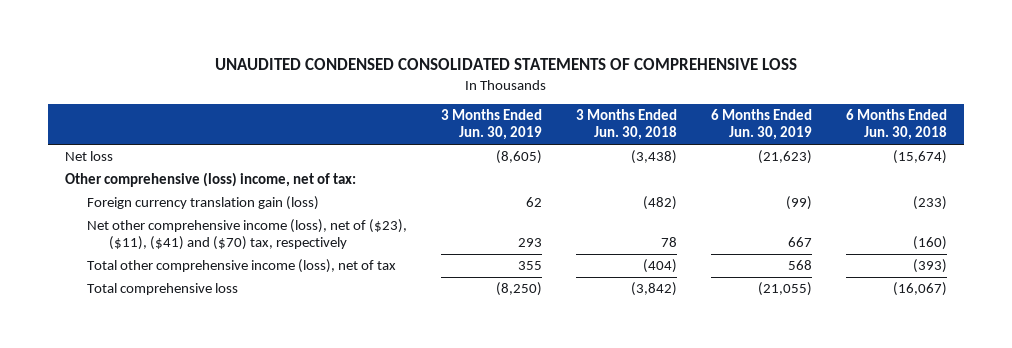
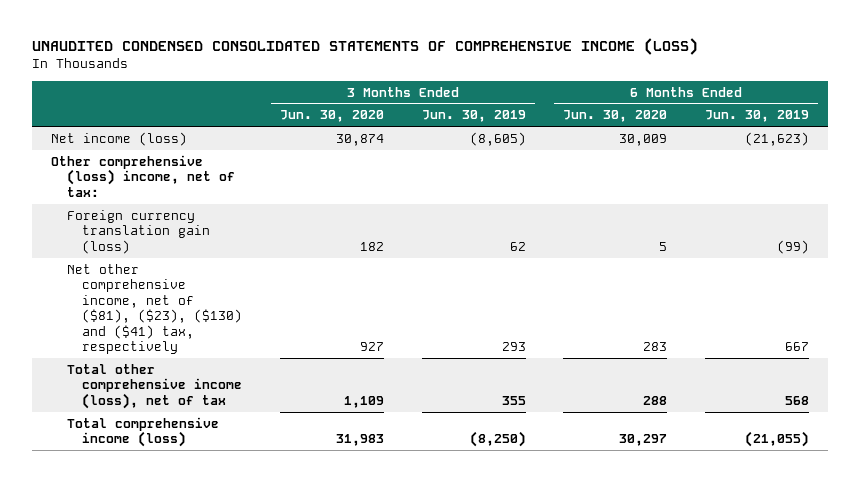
- UNAUDITED CONDENSED CONSOLIDATED STATEMENTS OF COMPREHENSIVE LOSS
+ UNAUDITED CONDENSED CONSOLIDATED STATEMENTS OF COMPREHENSIVE INCOME (LOSS)
- | 3 Months Ended Jun. 30, 2019 | 3 Months Ended Jun. 30, 2018 | 6 Months Ended Jun. 30, 2019 | 6 Months Ended Jun. 30, 2018
+ | 3 Months Ended Jun. 30, 2020 | 3 Months Ended Jun. 30, 2019 | 6 Months Ended Jun. 30, 2020 | 6 Months Ended Jun. 30, 2019
- Net loss | (8,605) | (3,438) | (21,623) | (15,674)
+ Net income (loss) | 30,874 | (8,605) | 30,009 | (21,623)
- Net other comprehensive income (loss), net of ($23), ($11), ($41) and ($70) tax, respectively | 293 | 78 | 667 | (160)
+ Net other comprehensive income, net of ($81), ($23), ($130) and ($41) tax, respectively | 927 | 293 | 283 | 667
- Total comprehensive loss | (8,250) | (3,842) | (21,055) | (16,067)
+ Total comprehensive income (loss) | 31,983 | (8,250) | 30,297 | (21,055)

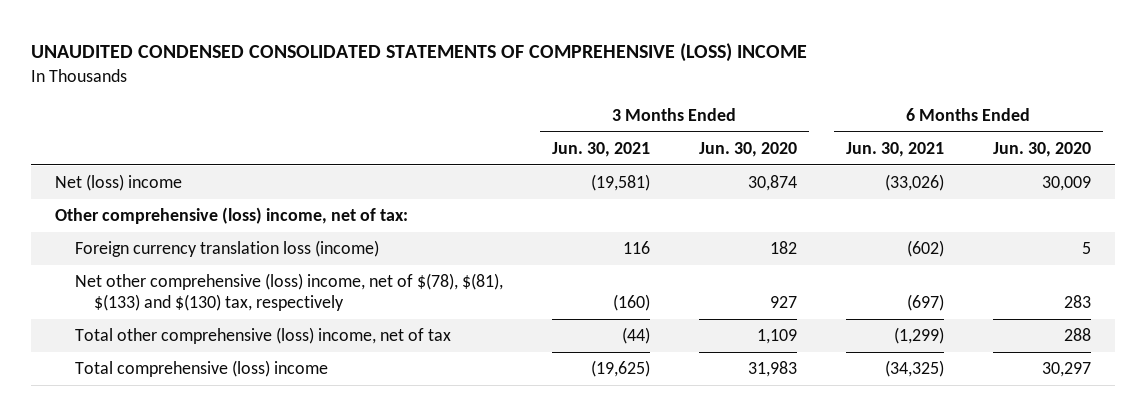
- UNAUDITED CONDENSED CONSOLIDATED STATEMENTS OF COMPREHENSIVE INCOME (LOSS)
+ UNAUDITED CONDENSED CONSOLIDATED STATEMENTS OF COMPREHENSIVE (LOSS) INCOME
- | 3 Months Ended Jun. 30, 2020 | 3 Months Ended Jun. 30, 2019 | 6 Months Ended Jun. 30, 2020 | 6 Months Ended Jun. 30, 2019
+ | 3 Months Ended Jun. 30, 2021 | 3 Months Ended Jun. 30, 2020 | 6 Months Ended Jun. 30, 2021 | 6 Months Ended Jun. 30, 2020
- Net income (loss) | 30,874 | (8,605) | 30,009 | (21,623)
+ Net (loss) income | (19,581) | 30,874 | (33,026) | 30,009
- Foreign currency translation gain (loss) | 182 | 62 | 5 | (99)
- Net other comprehensive income, net of ($81), ($23), ($130) and ($41) tax, respectively | 927 | 293 | 283 | 667
- Total other comprehensive income (loss), net of tax | 1,109 | 355 | 288 | 568
- Total comprehensive income (loss) | 31,983 | (8,250) | 30,297 | (21,055)
+ Foreign currency translation loss (income) | 116 | 182 | (602) | 5
+ Net other comprehensive (loss) income, net of $(78), $(81), $(133) and $(130) tax, respectively | (160) | 927 | (697) | 283
+ Total other comprehensive (loss) income, net of tax | (44) | 1,109 | (1,299) | 288
+ Total comprehensive (loss) income | (19,625) | 31,983 | (34,325) | 30,297

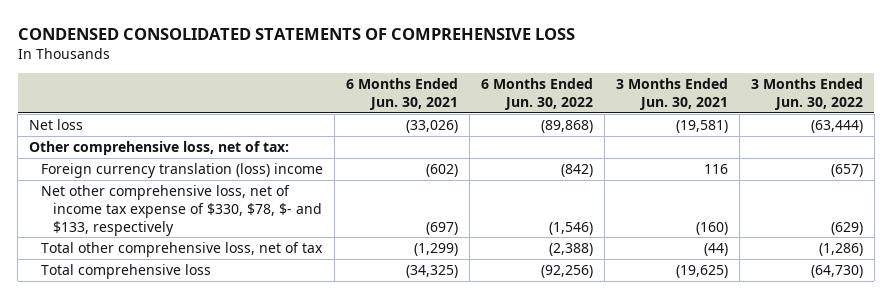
- UNAUDITED CONDENSED CONSOLIDATED STATEMENTS OF COMPREHENSIVE (LOSS) INCOME
+ CONDENSED CONSOLIDATED STATEMENTS OF COMPREHENSIVE LOSS
- | 3 Months Ended Jun. 30, 2021 | 3 Months Ended Jun. 30, 2020 | 6 Months Ended Jun. 30, 2021 | 6 Months Ended Jun. 30, 2020
+ | 6 Months Ended Jun. 30, 2021 | 6 Months Ended Jun. 30, 2022 | 3 Months Ended Jun. 30, 2021 | 3 Months Ended Jun. 30, 2022
- Net (loss) income | (19,581) | 30,874 | (33,026) | 30,009
- Other comprehensive (loss) income, net of tax:
- Foreign currency translation loss (income) | 116 | 182 | (602) | 5
- Net other comprehensive (loss) income, net of $(78), $(81), $(133) and $(130) tax, respectively | (160) | 927 | (697) | 283
- Total other comprehensive (loss) income, net of tax | (44) | 1,109 | (1,299) | 288
- Total comprehensive (loss) income | (19,625) | 31,983 | (34,325) | 30,297
+ Net loss | (33,026) | (89,868) | (19,581) | (63,444)
+ Other comprehensive loss, net of tax:
+ Foreign currency translation (loss) income | (602) | (842) | 116 | (657)
+ Net other comprehensive loss, net of income tax expense of $330, $78, $- and $133, respectively | (697) | (1,546) | (160) | (629)
+ Total other comprehensive loss, net of tax | (1,299) | (2,388) | (44) | (1,286)
+ Total comprehensive loss | (34,325) | (92,256) | (19,625) | (64,730)

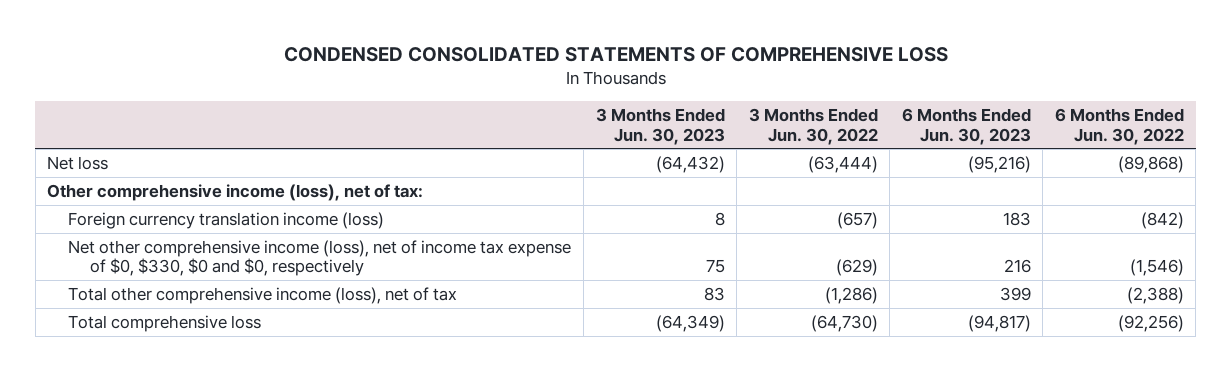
- | 6 Months Ended Jun. 30, 2021 | 6 Months Ended Jun. 30, 2022 | 3 Months Ended Jun. 30, 2021 | 3 Months Ended Jun. 30, 2022
+ | 3 Months Ended Jun. 30, 2023 | 3 Months Ended Jun. 30, 2022 | 6 Months Ended Jun. 30, 2023 | 6 Months Ended Jun. 30, 2022
- Other comprehensive loss, net of tax:
- Foreign currency translation (loss) income | (602) | (842) | 116 | (657)
- Net other comprehensive loss, net of income tax expense of $330, $78, $- and $133, respectively | (697) | (1,546) | (160) | (629)
- Total other comprehensive loss, net of tax | (1,299) | (2,388) | (44) | (1,286)
+ Other comprehensive income (loss), net of tax:
+ Foreign currency translation income (loss) | 8 | (657) | 183 | (842)
+ Net other comprehensive income (loss), net of income tax expense of $0, $330, $0 and $0, respectively | 75 | (629) | 216 | (1,546)
+ Total other comprehensive income (loss), net of tax | 83 | (1,286) | 399 | (2,388)

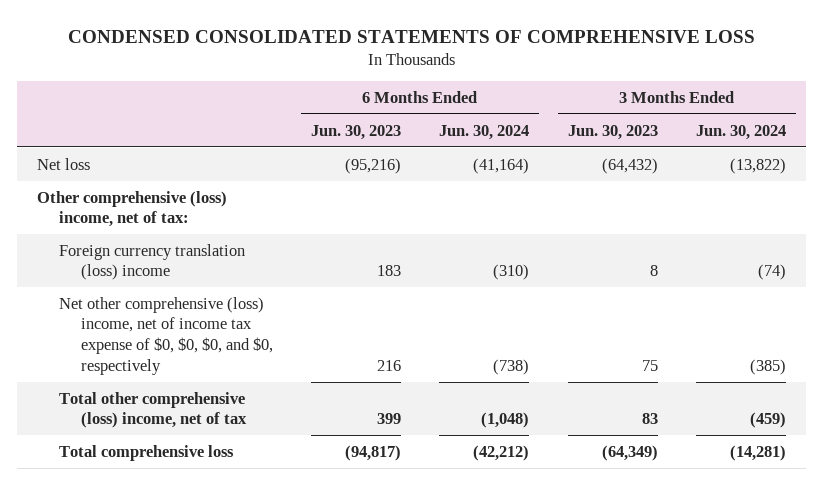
- | 3 Months Ended Jun. 30, 2023 | 3 Months Ended Jun. 30, 2022 | 6 Months Ended Jun. 30, 2023 | 6 Months Ended Jun. 30, 2022
+ | 6 Months Ended Jun. 30, 2023 | 6 Months Ended Jun. 30, 2024 | 3 Months Ended Jun. 30, 2023 | 3 Months Ended Jun. 30, 2024
- Other comprehensive income (loss), net of tax:
- Foreign currency translation income (loss) | 8 | (657) | 183 | (842)
- Net other comprehensive income (loss), net of income tax expense of $0, $330, $0 and $0, respectively | 75 | (629) | 216 | (1,546)
- Total other comprehensive income (loss), net of tax | 83 | (1,286) | 399 | (2,388)
+ Other comprehensive (loss) income, net of tax:
+ Foreign currency translation (loss) income | 183 | (310) | 8 | (74)
+ Net other comprehensive (loss) income, net of income tax expense of $0, $0, $0, and $0, respectively | 216 | (738) | 75 | (385)
+ Total other comprehensive (loss) income, net of tax | 399 | (1,048) | 83 | (459)

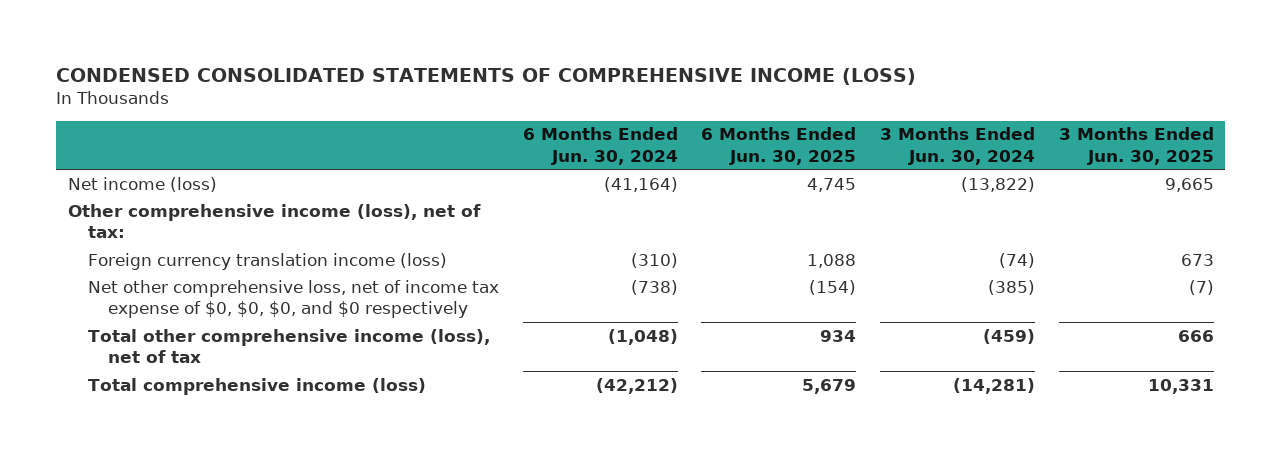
- CONDENSED CONSOLIDATED STATEMENTS OF COMPREHENSIVE LOSS
+ CONDENSED CONSOLIDATED STATEMENTS OF COMPREHENSIVE INCOME (LOSS)
- | 6 Months Ended Jun. 30, 2023 | 6 Months Ended Jun. 30, 2024 | 3 Months Ended Jun. 30, 2023 | 3 Months Ended Jun. 30, 2024
+ | 6 Months Ended Jun. 30, 2024 | 6 Months Ended Jun. 30, 2025 | 3 Months Ended Jun. 30, 2024 | 3 Months Ended Jun. 30, 2025
- Net loss | (95,216) | (41,164) | (64,432) | (13,822)
- Other comprehensive (loss) income, net of tax:
- Foreign currency translation (loss) income | 183 | (310) | 8 | (74)
- Net other comprehensive (loss) income, net of income tax expense of $0, $0, $0, and $0, respectively | 216 | (738) | 75 | (385)
- Total other comprehensive (loss) income, net of tax | 399 | (1,048) | 83 | (459)
- Total comprehensive loss | (94,817) | (42,212) | (64,349) | (14,281)
+ Net income (loss) | (41,164) | 4,745 | (13,822) | 9,665
+ Other comprehensive income (loss), net of tax:
+ Foreign currency translation income (loss) | (310) | 1,088 | (74) | 673
+ Net other comprehensive loss, net of income tax expense of $0, $0, $0, and $0 respectively | (738) | (154) | (385) | (7)
+ Total other comprehensive income (loss), net of tax | (1,048) | 934 | (459) | 666
+ Total comprehensive income (loss) | (42,212) | 5,679 | (14,281) | 10,331

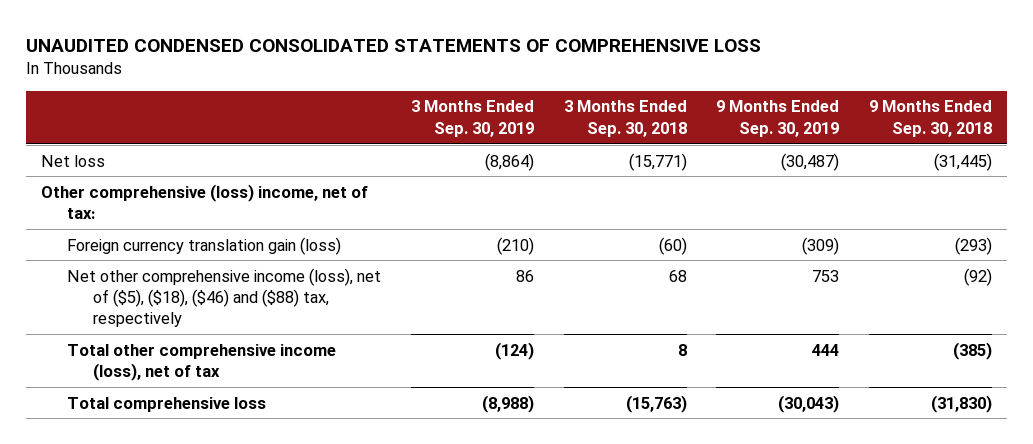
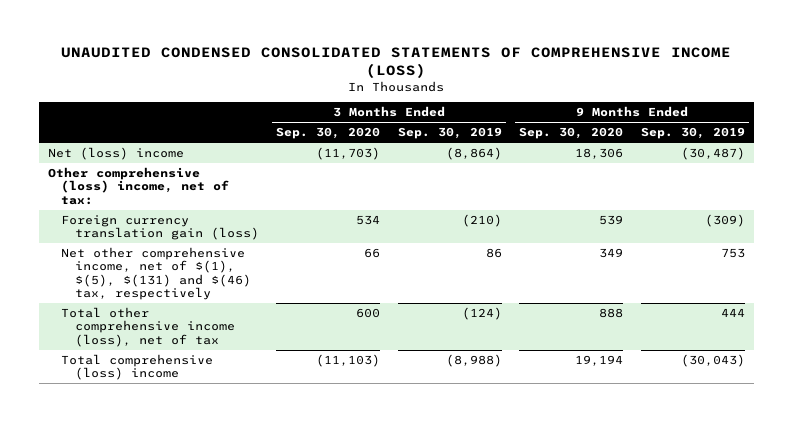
- UNAUDITED CONDENSED CONSOLIDATED STATEMENTS OF COMPREHENSIVE LOSS
+ UNAUDITED CONDENSED CONSOLIDATED STATEMENTS OF COMPREHENSIVE INCOME (LOSS)
- | 3 Months Ended Sep. 30, 2019 | 3 Months Ended Sep. 30, 2018 | 9 Months Ended Sep. 30, 2019 | 9 Months Ended Sep. 30, 2018
+ | 3 Months Ended Sep. 30, 2020 | 3 Months Ended Sep. 30, 2019 | 9 Months Ended Sep. 30, 2020 | 9 Months Ended Sep. 30, 2019
- Net loss | (8,864) | (15,771) | (30,487) | (31,445)
+ Net (loss) income | (11,703) | (8,864) | 18,306 | (30,487)
- Net other comprehensive income (loss), net of ($5), ($18), ($46) and ($88) tax, respectively | 86 | 68 | 753 | (92)
+ Net other comprehensive income, net of $(1), $(5), $(131) and $(46) tax, respectively | 66 | 86 | 349 | 753
- Total comprehensive loss | (8,988) | (15,763) | (30,043) | (31,830)
+ Total comprehensive (loss) income | (11,103) | (8,988) | 19,194 | (30,043)

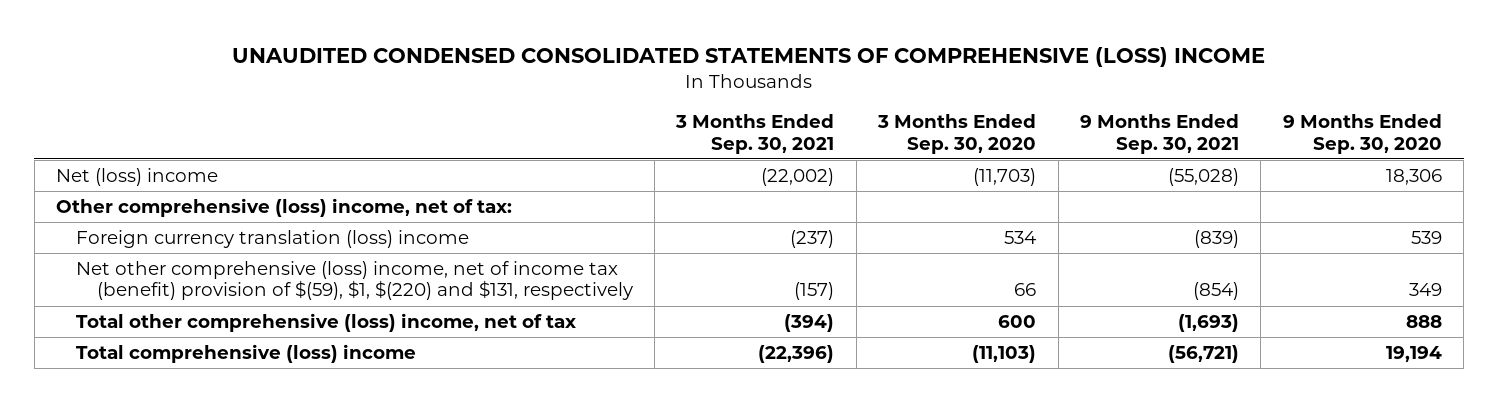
- UNAUDITED CONDENSED CONSOLIDATED STATEMENTS OF COMPREHENSIVE INCOME (LOSS)
+ UNAUDITED CONDENSED CONSOLIDATED STATEMENTS OF COMPREHENSIVE (LOSS) INCOME
- | 3 Months Ended Sep. 30, 2020 | 3 Months Ended Sep. 30, 2019 | 9 Months Ended Sep. 30, 2020 | 9 Months Ended Sep. 30, 2019
+ | 3 Months Ended Sep. 30, 2021 | 3 Months Ended Sep. 30, 2020 | 9 Months Ended Sep. 30, 2021 | 9 Months Ended Sep. 30, 2020
- Foreign currency translation gain (loss) | 534 | (210) | 539 | (309)
- Net other comprehensive income, net of $(1), $(5), $(131) and $(46) tax, respectively | 66 | 86 | 349 | 753
- Total other comprehensive income (loss), net of tax | 600 | (124) | 888 | 444
+ Foreign currency translation (loss) income | (237) | 534 | (839) | 539
+ Net other comprehensive (loss) income, net of income tax (benefit) provision of $(59), $1, $(220) and $131, respectively | (157) | 66 | (854) | 349
+ Total other comprehensive (loss) income, net of tax | (394) | 600 | (1,693) | 888

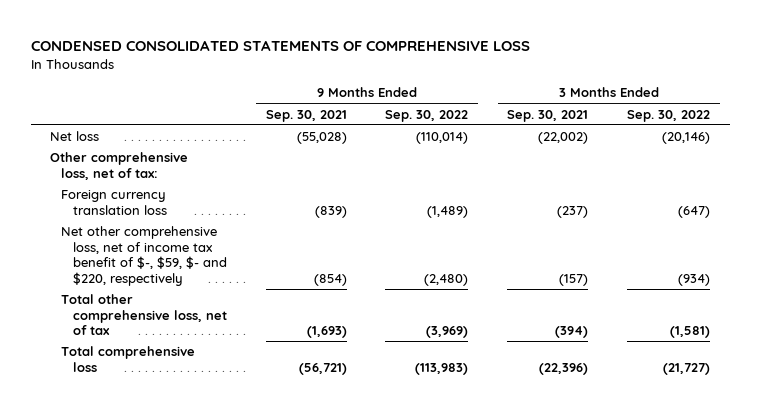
- UNAUDITED CONDENSED CONSOLIDATED STATEMENTS OF COMPREHENSIVE (LOSS) INCOME
+ CONDENSED CONSOLIDATED STATEMENTS OF COMPREHENSIVE LOSS
- | 3 Months Ended Sep. 30, 2021 | 3 Months Ended Sep. 30, 2020 | 9 Months Ended Sep. 30, 2021 | 9 Months Ended Sep. 30, 2020
+ | 9 Months Ended Sep. 30, 2021 | 9 Months Ended Sep. 30, 2022 | 3 Months Ended Sep. 30, 2021 | 3 Months Ended Sep. 30, 2022
- Net (loss) income | (22,002) | (11,703) | (55,028) | 18,306
- Other comprehensive (loss) income, net of tax:
- Foreign currency translation (loss) income | (237) | 534 | (839) | 539
- Net other comprehensive (loss) income, net of income tax (benefit) provision of $(59), $1, $(220) and $131, respectively | (157) | 66 | (854) | 349
- Total other comprehensive (loss) income, net of tax | (394) | 600 | (1,693) | 888
- Total comprehensive (loss) income | (22,396) | (11,103) | (56,721) | 19,194
+ Net loss | (55,028) | (110,014) | (22,002) | (20,146)
+ Other comprehensive loss, net of tax:
+ Foreign currency translation loss | (839) | (1,489) | (237) | (647)
+ Net other comprehensive loss, net of income tax benefit of $-, $59, $- and $220, respectively | (854) | (2,480) | (157) | (934)
+ Total other comprehensive loss, net of tax | (1,693) | (3,969) | (394) | (1,581)
+ Total comprehensive loss | (56,721) | (113,983) | (22,396) | (21,727)

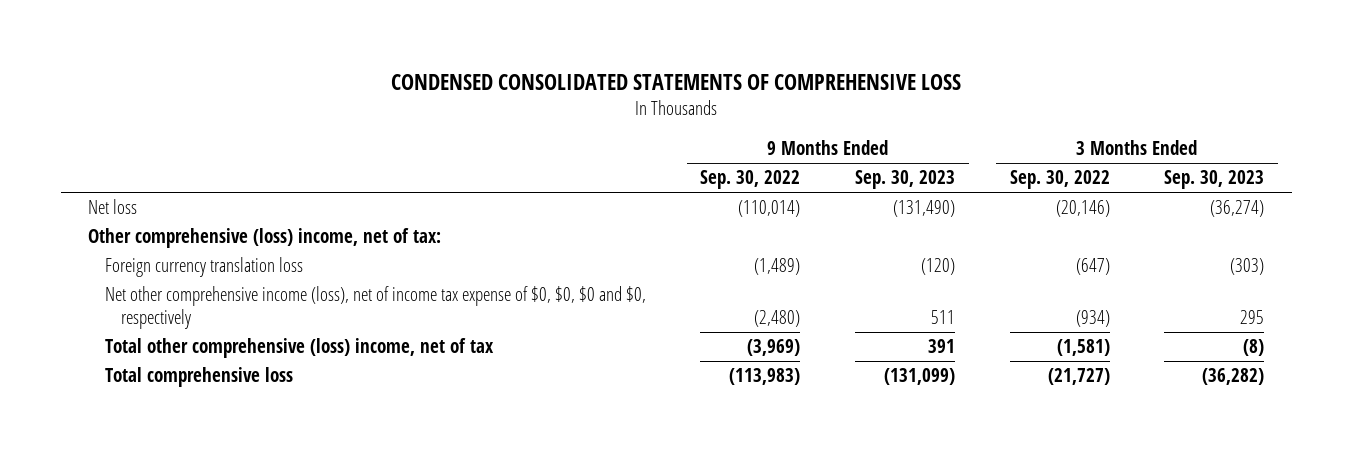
- | 9 Months Ended Sep. 30, 2021 | 9 Months Ended Sep. 30, 2022 | 3 Months Ended Sep. 30, 2021 | 3 Months Ended Sep. 30, 2022
+ | 9 Months Ended Sep. 30, 2022 | 9 Months Ended Sep. 30, 2023 | 3 Months Ended Sep. 30, 2022 | 3 Months Ended Sep. 30, 2023
- Other comprehensive loss, net of tax:
+ Other comprehensive (loss) income, net of tax:
- Net other comprehensive loss, net of income tax benefit of $-, $59, $- and $220, respectively | (854) | (2,480) | (157) | (934)
- Total other comprehensive loss, net of tax | (1,693) | (3,969) | (394) | (1,581)
+ Net other comprehensive income (loss), net of income tax expense of $0, $0, $0 and $0, respectively | (2,480) | 511 | (934) | 295
+ Total other comprehensive (loss) income, net of tax | (3,969) | 391 | (1,581) | (8)

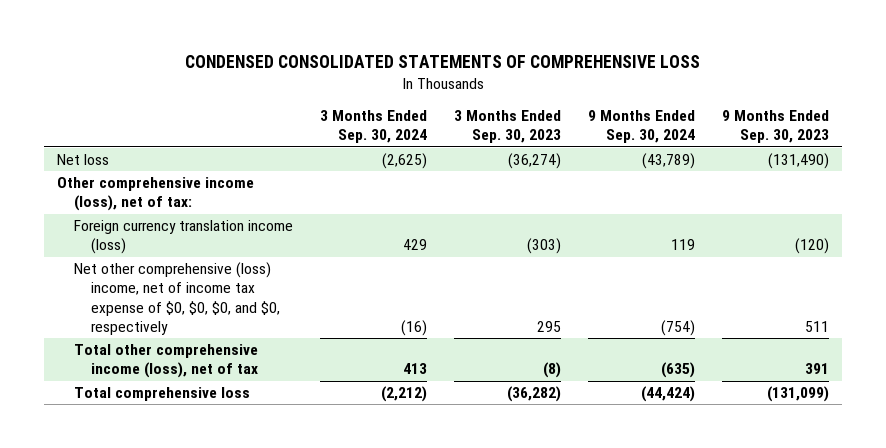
- | 9 Months Ended Sep. 30, 2022 | 9 Months Ended Sep. 30, 2023 | 3 Months Ended Sep. 30, 2022 | 3 Months Ended Sep. 30, 2023
+ | 3 Months Ended Sep. 30, 2024 | 3 Months Ended Sep. 30, 2023 | 9 Months Ended Sep. 30, 2024 | 9 Months Ended Sep. 30, 2023
- Other comprehensive (loss) income, net of tax:
- Foreign currency translation loss | (1,489) | (120) | (647) | (303)
- Net other comprehensive income (loss), net of income tax expense of $0, $0, $0 and $0, respectively | (2,480) | 511 | (934) | 295
- Total other comprehensive (loss) income, net of tax | (3,969) | 391 | (1,581) | (8)
+ Other comprehensive income (loss), net of tax:
+ Foreign currency translation income (loss) | 429 | (303) | 119 | (120)
+ Net other comprehensive (loss) income, net of income tax expense of $0, $0, $0, and $0, respectively | (16) | 295 | (754) | 511
+ Total other comprehensive income (loss), net of tax | 413 | (8) | (635) | 391

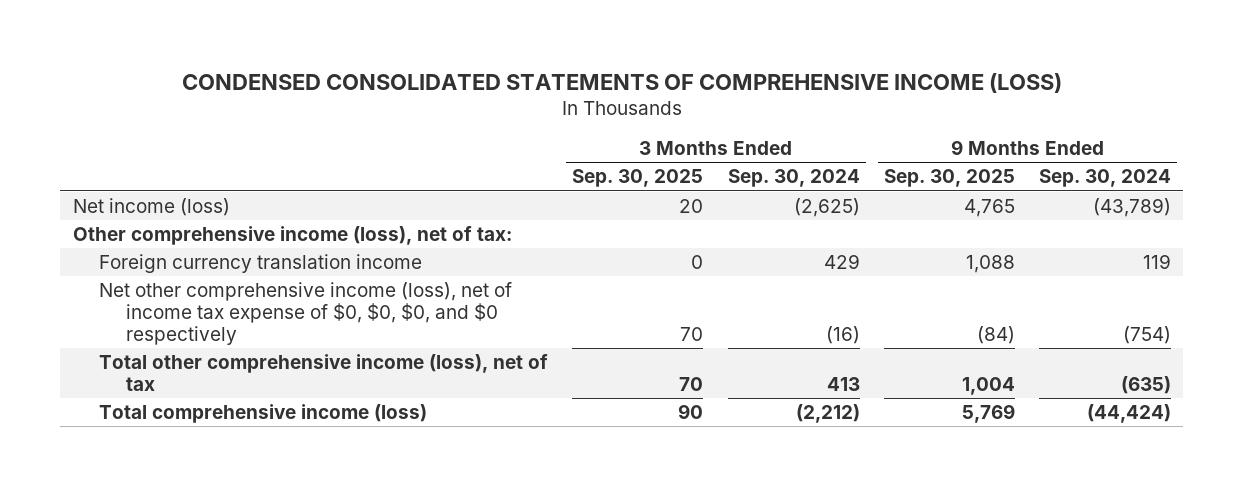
- CONDENSED CONSOLIDATED STATEMENTS OF COMPREHENSIVE LOSS
+ CONDENSED CONSOLIDATED STATEMENTS OF COMPREHENSIVE INCOME (LOSS)
- | 3 Months Ended Sep. 30, 2024 | 3 Months Ended Sep. 30, 2023 | 9 Months Ended Sep. 30, 2024 | 9 Months Ended Sep. 30, 2023
+ | 3 Months Ended Sep. 30, 2025 | 3 Months Ended Sep. 30, 2024 | 9 Months Ended Sep. 30, 2025 | 9 Months Ended Sep. 30, 2024
- Net loss | (2,625) | (36,274) | (43,789) | (131,490)
+ Net income (loss) | 20 | (2,625) | 4,765 | (43,789)
- Foreign currency translation income (loss) | 429 | (303) | 119 | (120)
- Net other comprehensive (loss) income, net of income tax expense of $0, $0, $0, and $0, respectively | (16) | 295 | (754) | 511
+ Foreign currency translation income | 0 | 429 | 1,088 | 119
+ Net other comprehensive income (loss), net of income tax expense of $0, $0, $0, and $0 respectively | 70 | (16) | (84) | (754)
- Total comprehensive loss | (2,212) | (36,282) | (44,424) | (131,099)
+ Total comprehensive income (loss) | 90 | (2,212) | 5,769 | (44,424)

